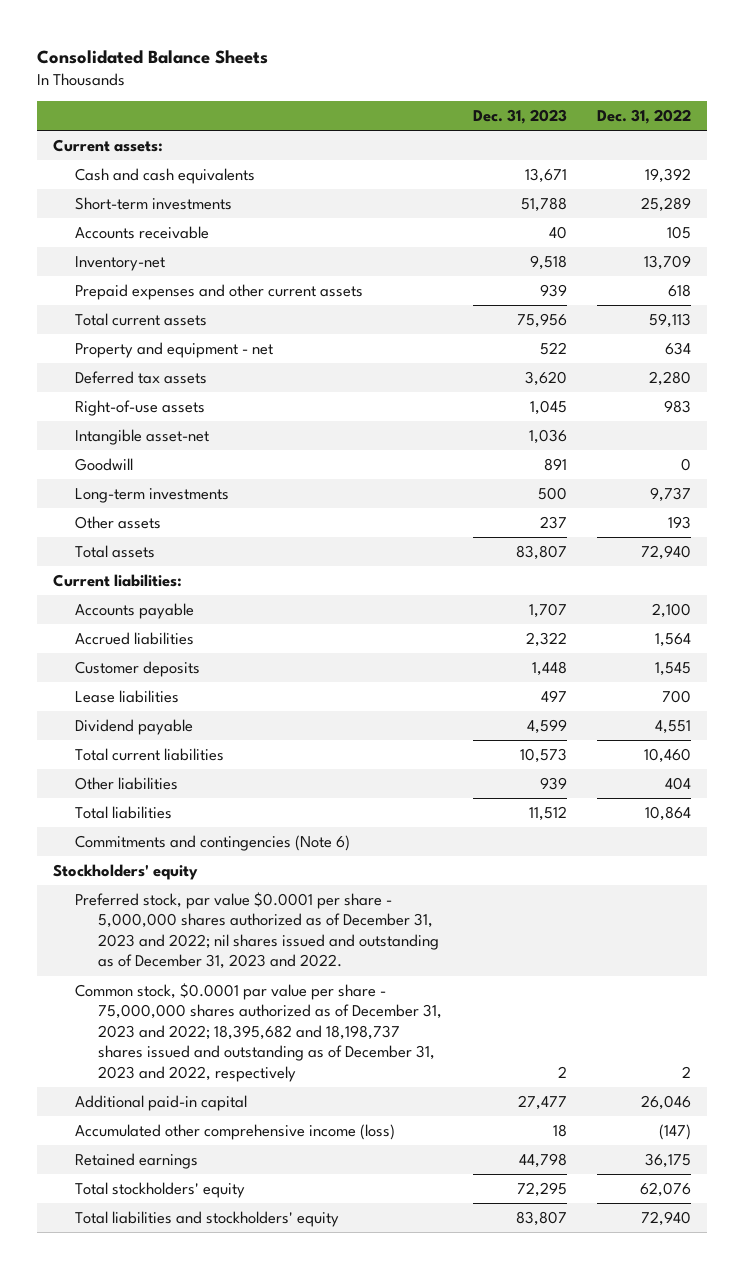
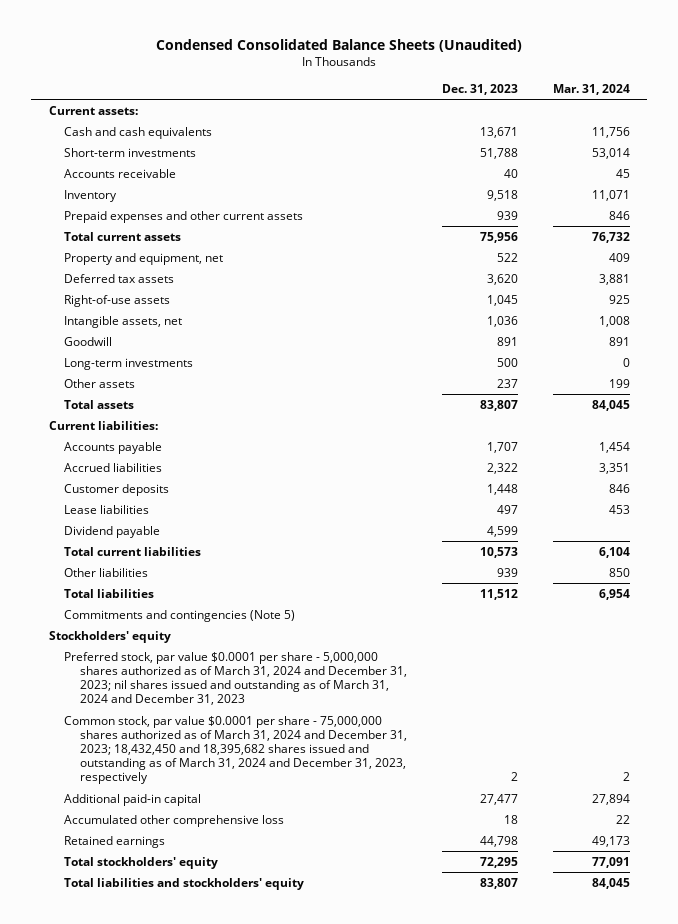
- Consolidated Balance Sheets
+ Condensed Consolidated Balance Sheets (Unaudited)
- | Dec. 31, 2023 | Dec. 31, 2022
+ | Dec. 31, 2023 | Mar. 31, 2024
- Inventory-net | 9,518 | 13,709
+ Inventory | 9,518 | 11,071
- Property and equipment - net | 522 | 634
+ Property and equipment, net | 522 | 409
- Intangible asset-net | 1,036 |
+ Intangible assets, net | 1,036 | 1,008
- Commitments and contingencies (Note 6)
+ Commitments and contingencies (Note 5)
- Preferred stock, par value $0.0001 per share - 5,000,000 shares authorized as of December 31, 2023 and 2022; nil shares issued and outstanding as of December 31, 2023 and 2022.
- Common stock, $0.0001 par value per share - 75,000,000 shares authorized as of December 31, 2023 and 2022; 18,395,682 and 18,198,737 shares issued and outstanding as of December 31, 2023 and 2022, respectively | 2 | 2
+ Preferred stock, par value $0.0001 per share - 5,000,000 shares authorized as of March 31, 2024 and December 31, 2023; nil shares issued and outstanding as of March 31, 2024 and December 31, 2023
+ Common stock, par value $0.0001 per share - 75,000,000 shares authorized as of March 31, 2024 and December 31, 2023; 18,432,450 and 18,395,682 shares issued and outstanding as of March 31, 2024 and December 31, 2023, respectively | 2 | 2
- Accumulated other comprehensive income (loss) | 18 | (147)
+ Accumulated other comprehensive loss | 18 | 22

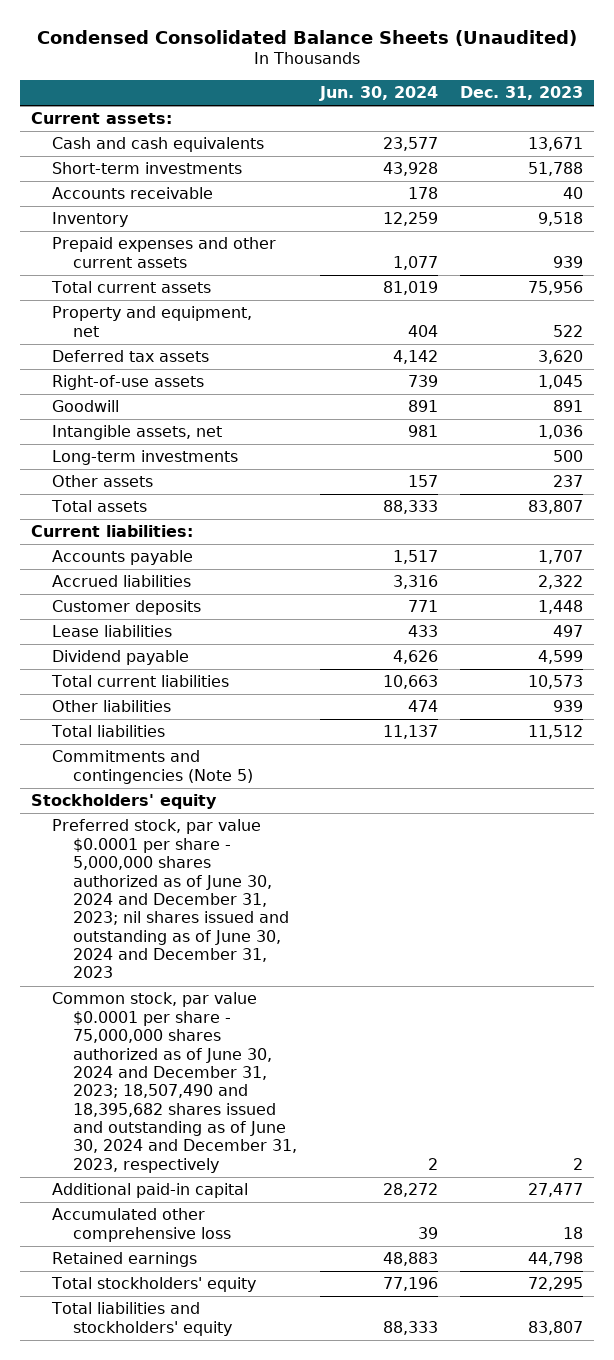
- | Dec. 31, 2023 | Mar. 31, 2024
+ | Jun. 30, 2024 | Dec. 31, 2023
moved down: Intangible assets, net | 981 | 1,036
- Preferred stock, par value $0.0001 per share - 5,000,000 shares authorized as of March 31, 2024 and December 31, 2023; nil shares issued and outstanding as of March 31, 2024 and December 31, 2023
- Common stock, par value $0.0001 per share - 75,000,000 shares authorized as of March 31, 2024 and December 31, 2023; 18,432,450 and 18,395,682 shares issued and outstanding as of March 31, 2024 and December 31, 2023, respectively | 2 | 2
+ Preferred stock, par value $0.0001 per share - 5,000,000 shares authorized as of June 30, 2024 and December 31, 2023; nil shares issued and outstanding as of June 30, 2024 and December 31, 2023
+ Common stock, par value $0.0001 per share - 75,000,000 shares authorized as of June 30, 2024 and December 31, 2023; 18,507,490 and 18,395,682 shares issued and outstanding as of June 30, 2024 and December 31, 2023, respectively | 2 | 2

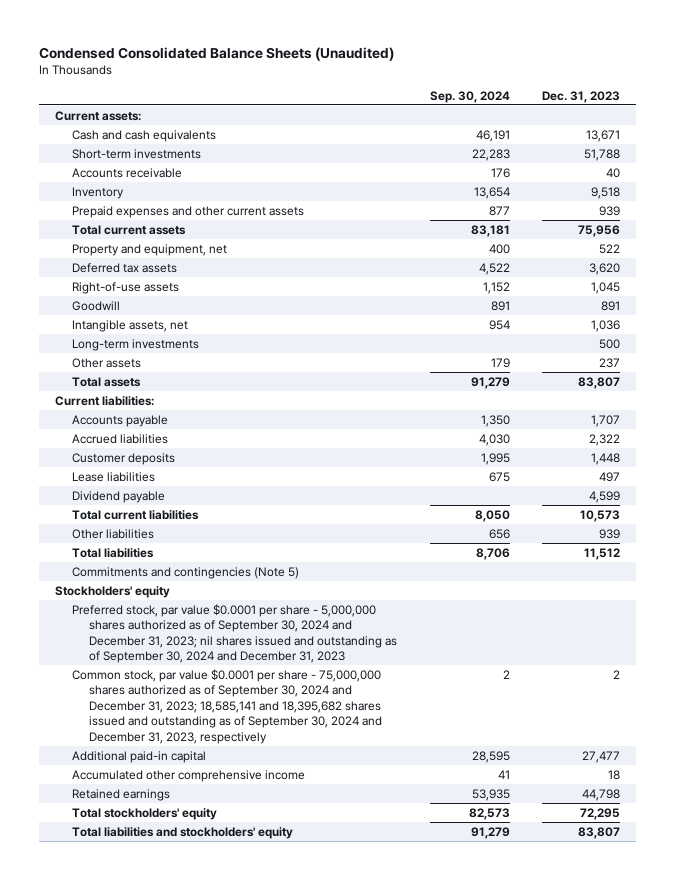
- | Jun. 30, 2024 | Dec. 31, 2023
+ | Sep. 30, 2024 | Dec. 31, 2023
- Preferred stock, par value $0.0001 per share - 5,000,000 shares authorized as of June 30, 2024 and December 31, 2023; nil shares issued and outstanding as of June 30, 2024 and December 31, 2023
- Common stock, par value $0.0001 per share - 75,000,000 shares authorized as of June 30, 2024 and December 31, 2023; 18,507,490 and 18,395,682 shares issued and outstanding as of June 30, 2024 and December 31, 2023, respectively | 2 | 2
+ Preferred stock, par value $0.0001 per share - 5,000,000 shares authorized as of September 30, 2024 and December 31, 2023; nil shares issued and outstanding as of September 30, 2024 and December 31, 2023
+ Common stock, par value $0.0001 per share - 75,000,000 shares authorized as of September 30, 2024 and December 31, 2023; 18,585,141 and 18,395,682 shares issued and outstanding as of September 30, 2024 and December 31, 2023, respectively | 2 | 2
- Accumulated other comprehensive loss | 39 | 18
+ Accumulated other comprehensive income | 41 | 18

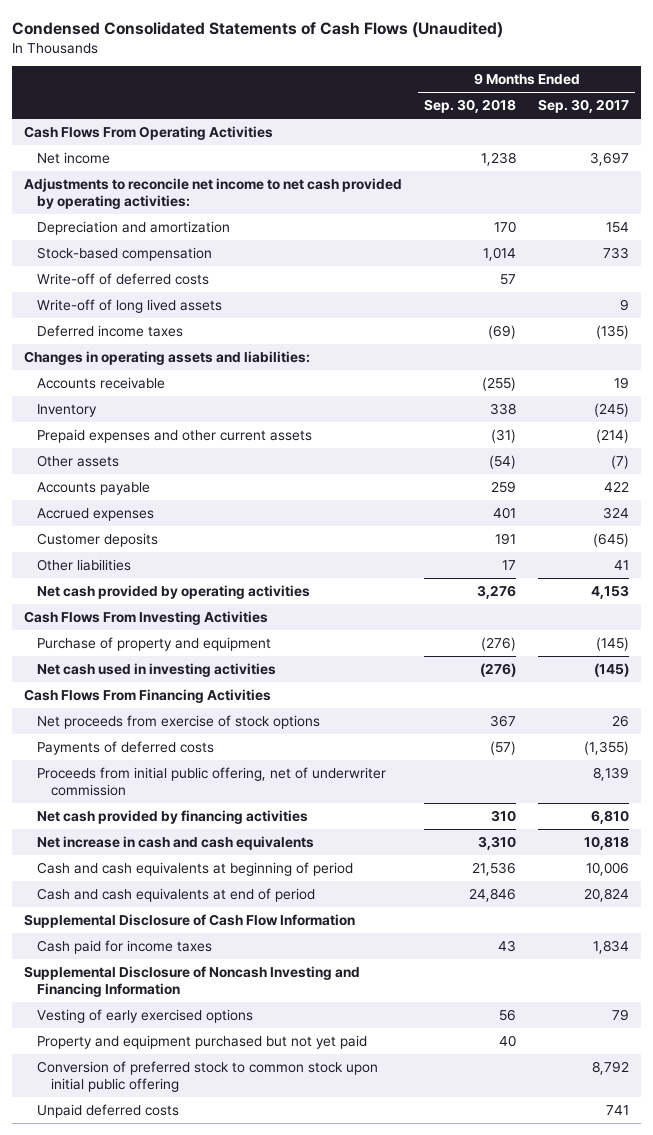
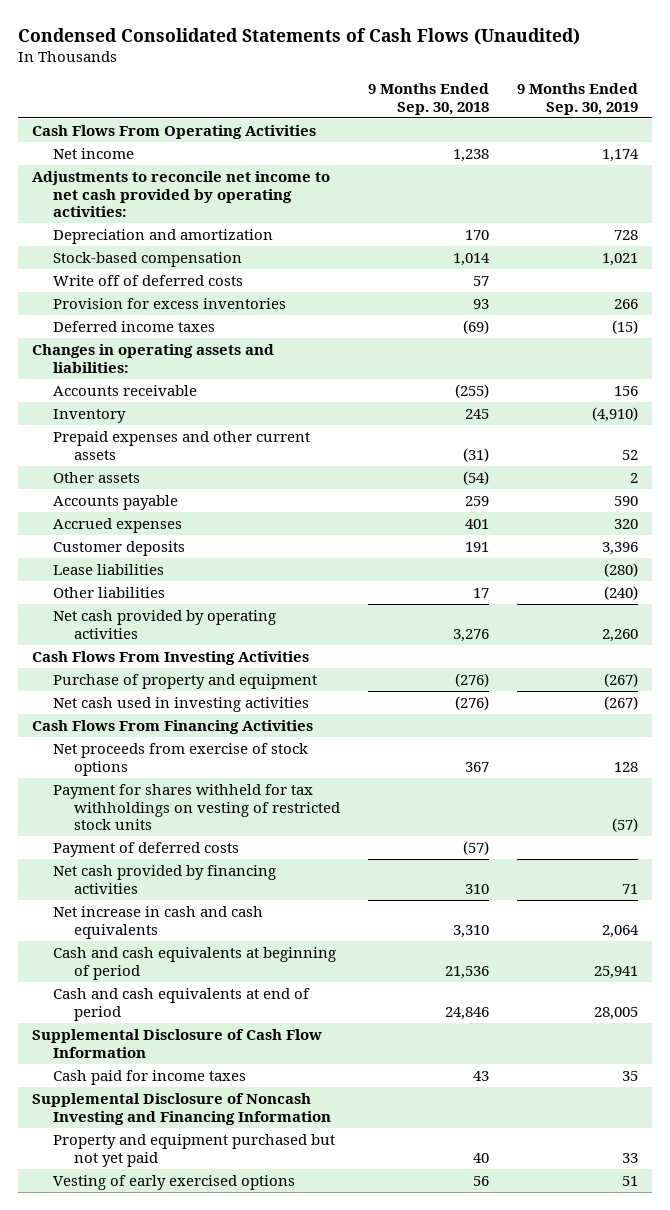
- | 9 Months Ended Sep. 30, 2018 | 9 Months Ended Sep. 30, 2017
+ | 9 Months Ended Sep. 30, 2018 | 9 Months Ended Sep. 30, 2019
- Write-off of deferred costs | 57 |
- Write-off of long lived assets | | 9
+ Write off of deferred costs | 57 |
+ Provision for excess inventories | 93 | 266
- Inventory | 338 | (245)
+ Inventory | 245 | (4,910)
+ Lease liabilities | | (280)
- Payments of deferred costs | (57) | (1,355)
- Proceeds from initial public offering, net of underwriter commission | | 8,139
+ Payment for shares withheld for tax withholdings on vesting of restricted stock units | | (57)
+ Payment of deferred costs | (57) |
- Conversion of preferred stock to common stock upon initial public offering | | 8,792
- Unpaid deferred costs | | 741
moved down: Vesting of early exercised options | 56 | 51

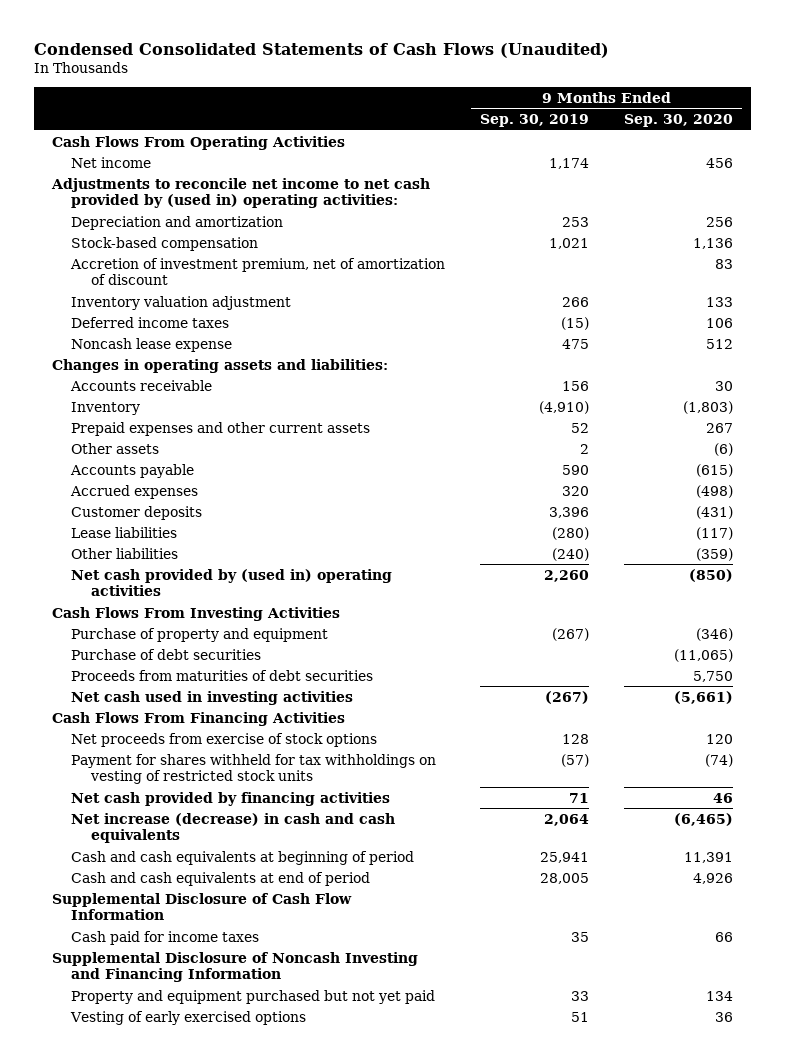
- | 9 Months Ended Sep. 30, 2018 | 9 Months Ended Sep. 30, 2019
+ | 9 Months Ended Sep. 30, 2019 | 9 Months Ended Sep. 30, 2020
- Adjustments to reconcile net income to net cash provided by operating activities:
- Depreciation and amortization | 170 | 728
+ Adjustments to reconcile net income to net cash provided by (used in) operating activities:
+ Depreciation and amortization | 253 | 256
- Write off of deferred costs | 57 |
- Provision for excess inventories | 93 | 266
+ Accretion of investment premium, net of amortization of discount | | 83
+ Inventory valuation adjustment | 266 | 133
+ Noncash lease expense | 475 | 512
- Net cash provided by operating activities | 3,276 | 2,260
+ Net cash provided by (used in) operating activities | 2,260 | (850)
+ Purchase of debt securities | | (11,065)
+ Proceeds from maturities of debt securities | | 5,750
- Payment of deferred costs | (57) |
- Net increase in cash and cash equivalents | 3,310 | 2,064
+ Net increase (decrease) in cash and cash equivalents | 2,064 | (6,465)

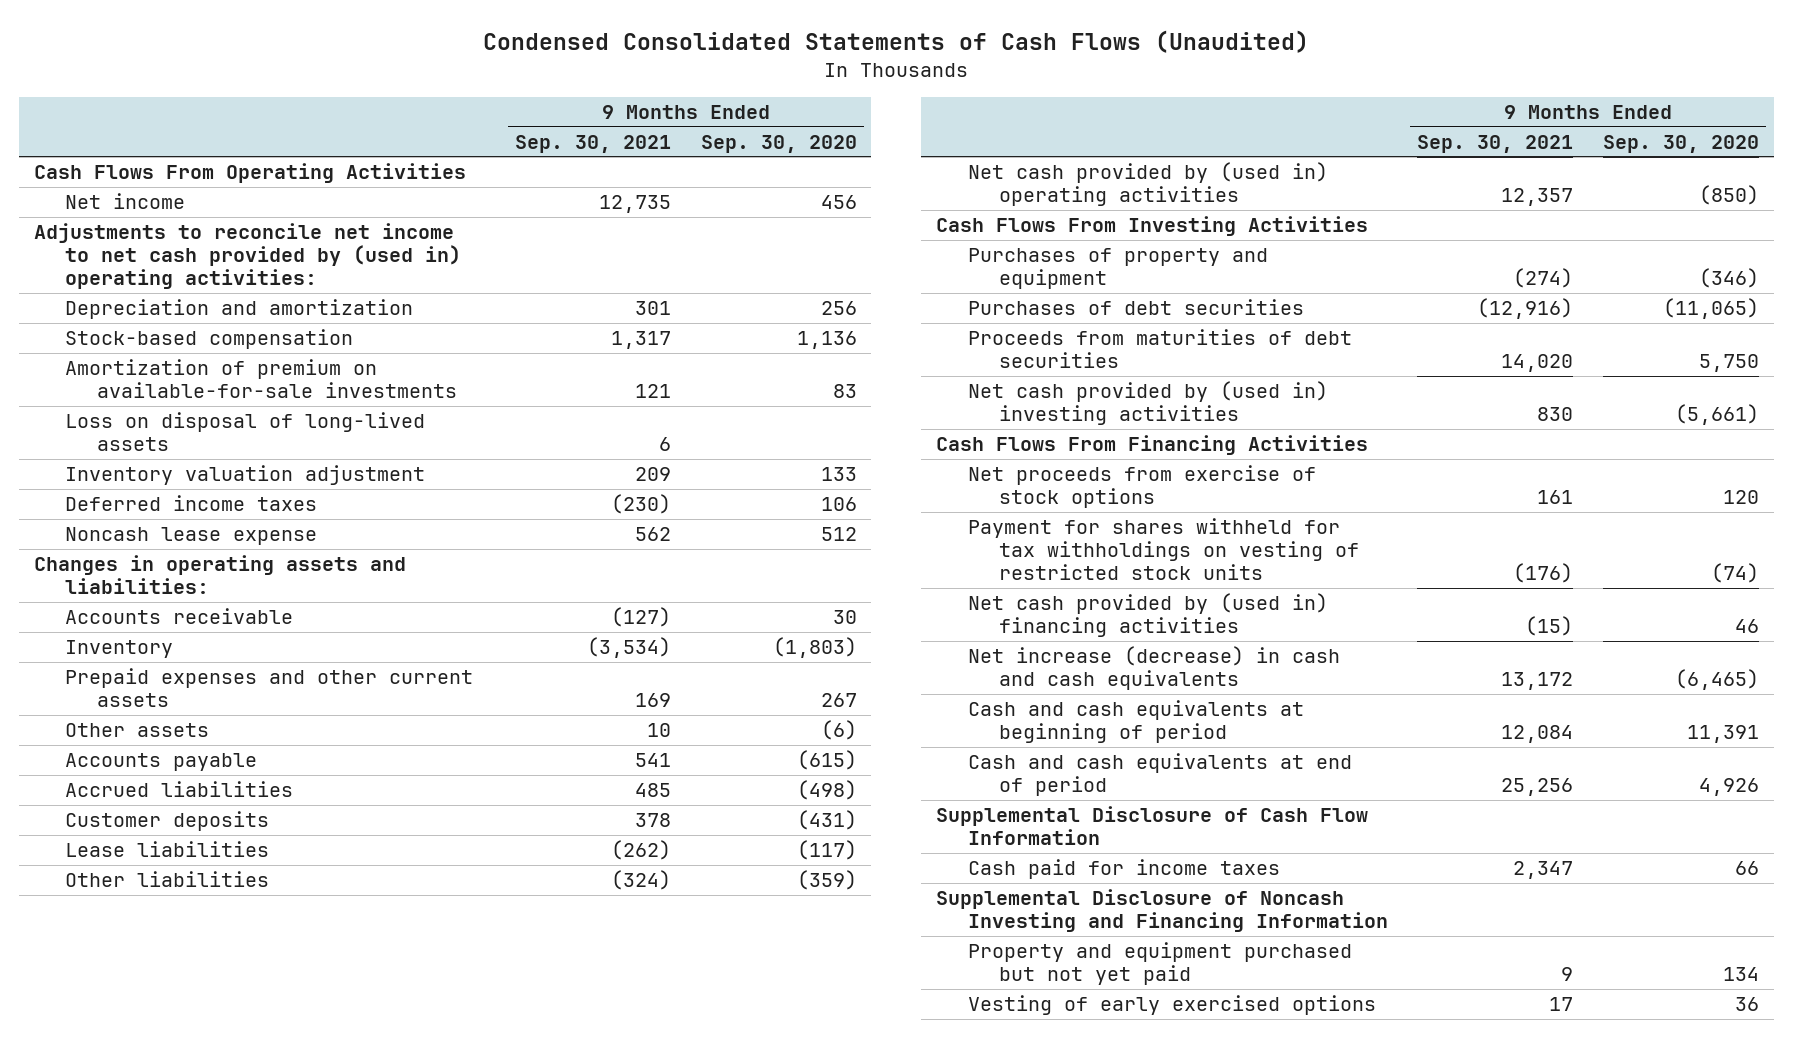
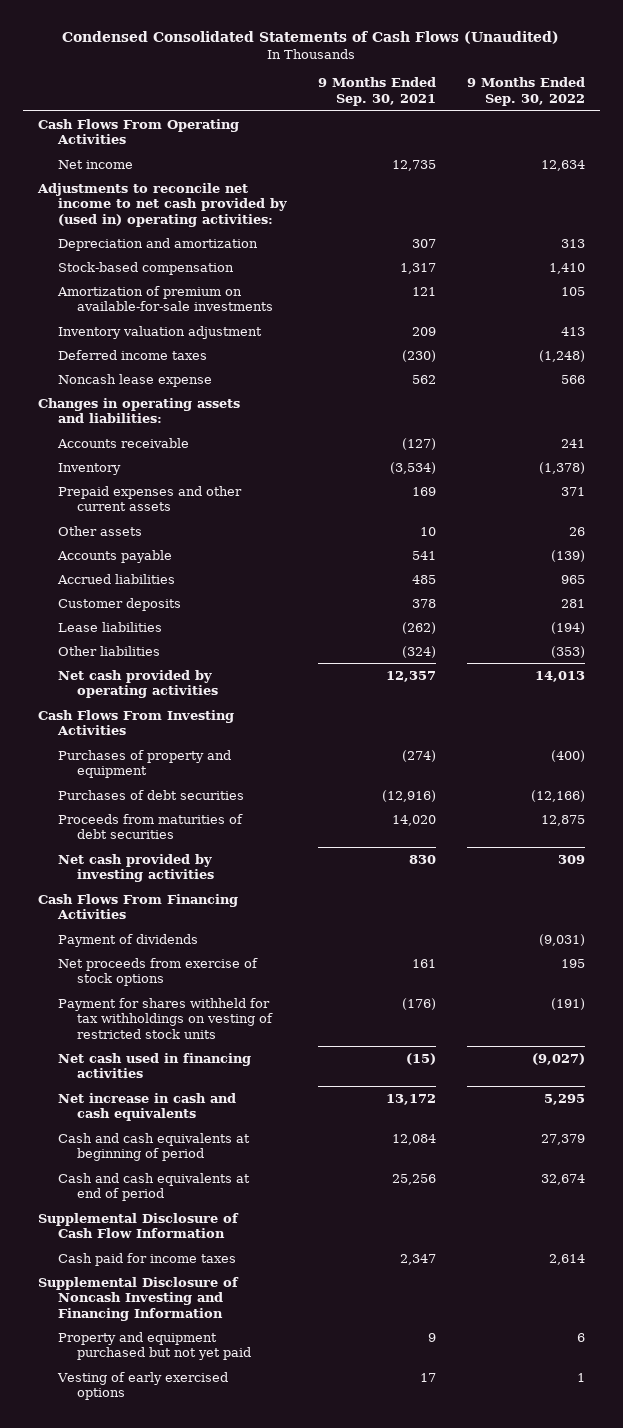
- | 9 Months Ended Sep. 30, 2021 | 9 Months Ended Sep. 30, 2020
+ | 9 Months Ended Sep. 30, 2021 | 9 Months Ended Sep. 30, 2022
- Depreciation and amortization | 301 | 256
+ Depreciation and amortization | 307 | 313
- Loss on disposal of long-lived assets | 6 |
- Net cash provided by (used in) operating activities | 12,357 | (850)
+ Net cash provided by operating activities | 12,357 | 14,013
- Net cash provided by (used in) investing activities | 830 | (5,661)
+ Net cash provided by investing activities | 830 | 309
+ Payment of dividends | | (9,031)
- Net cash provided by (used in) financing activities | (15) | 46
- Net increase (decrease) in cash and cash equivalents | 13,172 | (6,465)
+ Net cash used in financing activities | (15) | (9,027)
+ Net increase in cash and cash equivalents | 13,172 | 5,295

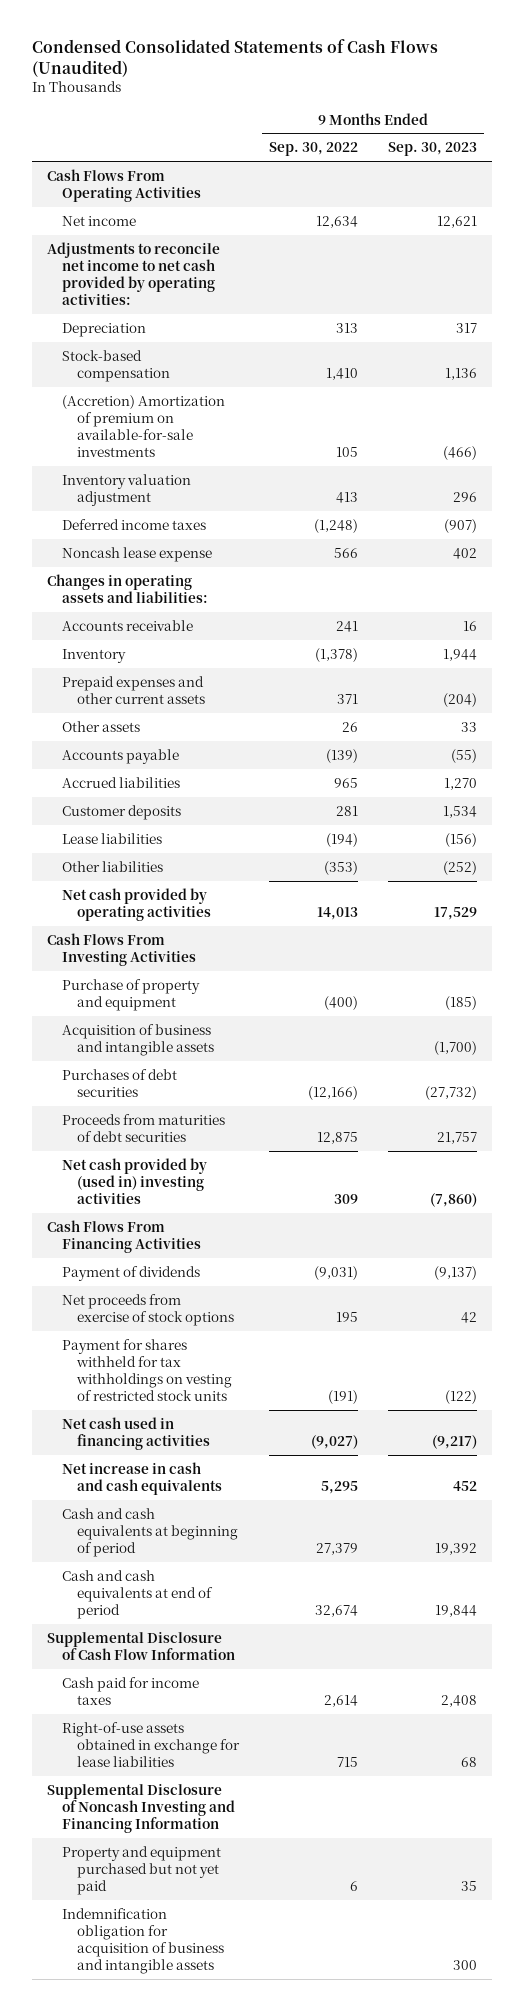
- | 9 Months Ended Sep. 30, 2021 | 9 Months Ended Sep. 30, 2022
+ | 9 Months Ended Sep. 30, 2022 | 9 Months Ended Sep. 30, 2023
- Adjustments to reconcile net income to net cash provided by (used in) operating activities:
- Depreciation and amortization | 307 | 313
+ Adjustments to reconcile net income to net cash provided by operating activities:
+ Depreciation | 313 | 317
- Amortization of premium on available-for-sale investments | 121 | 105
+ (Accretion) Amortization of premium on available-for-sale investments | 105 | (466)
- Purchases of property and equipment | (274) | (400)
+ Purchase of property and equipment | (400) | (185)
+ Acquisition of business and intangible assets | | (1,700)
- Net cash provided by investing activities | 830 | 309
+ Net cash provided by (used in) investing activities | 309 | (7,860)
+ Right-of-use assets obtained in exchange for lease liabilities | 715 | 68
- Vesting of early exercised options | 17 | 1
+ Indemnification obligation for acquisition of business and intangible assets | | 300

